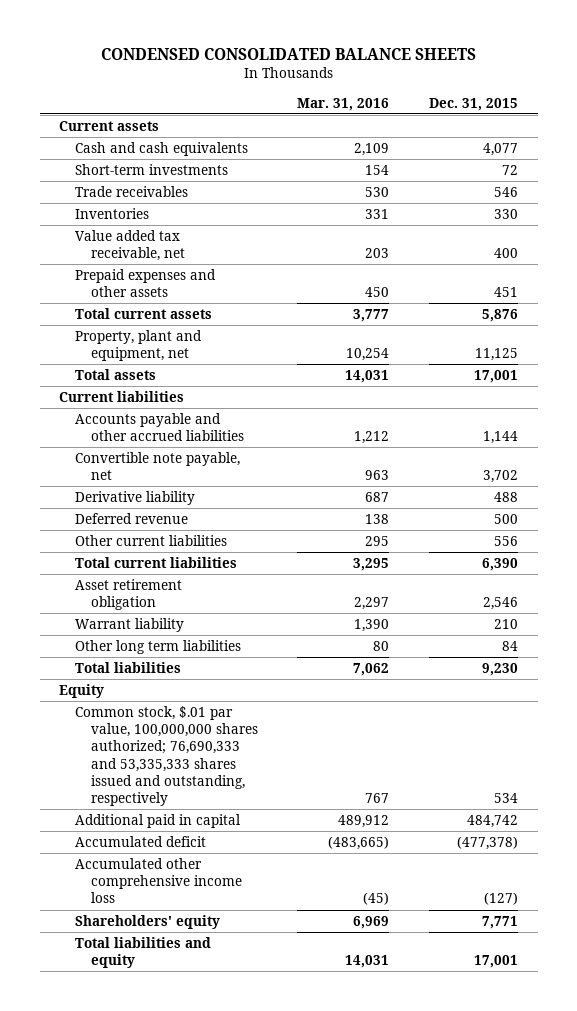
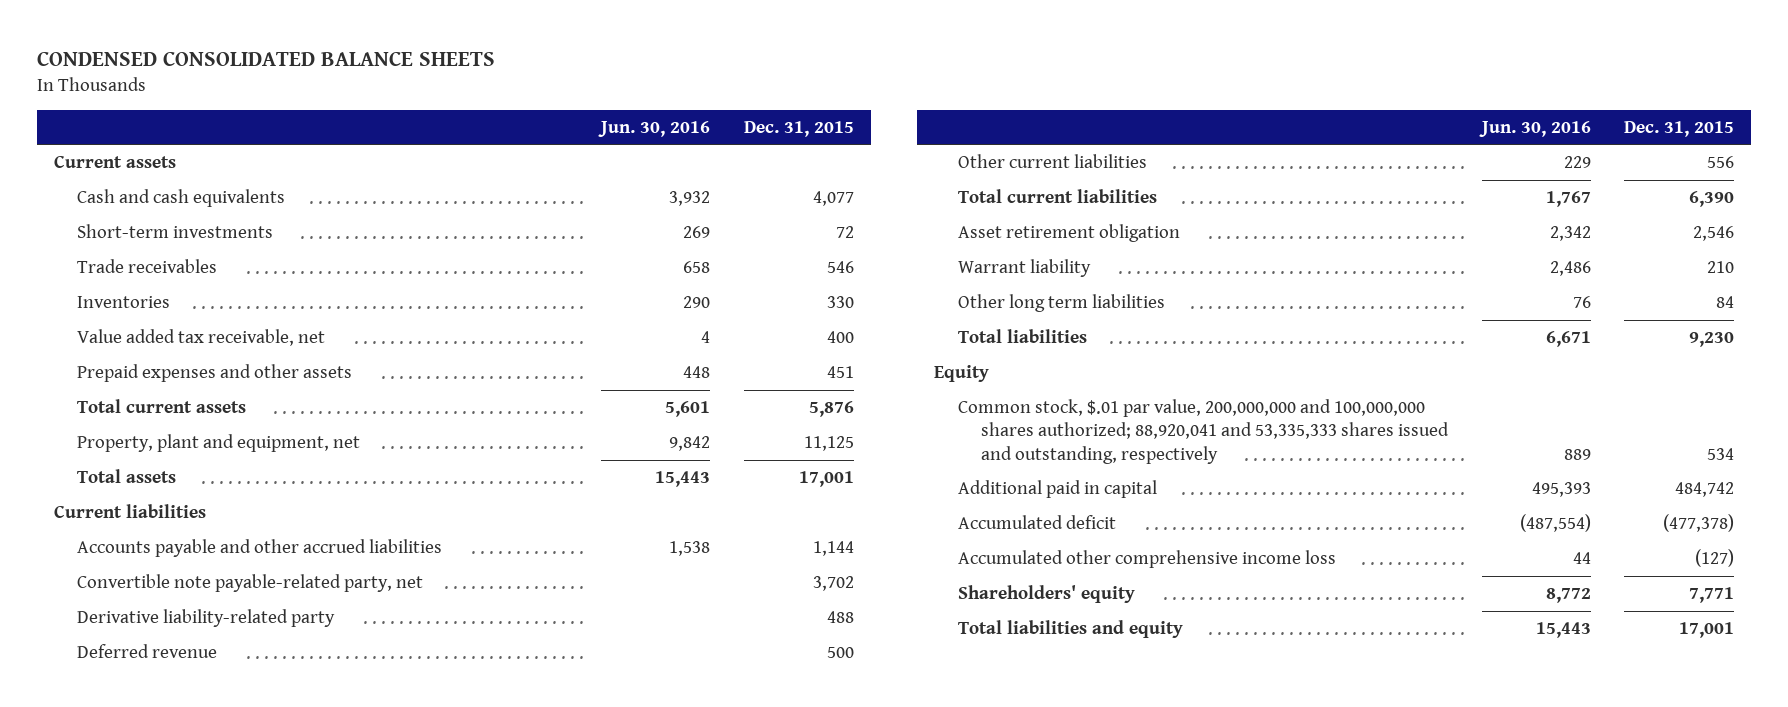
- | Mar. 31, 2016 | Dec. 31, 2015
+ | Jun. 30, 2016 | Dec. 31, 2015
- Convertible note payable, net | 963 | 3,702
- Derivative liability | 687 | 488
+ Convertible note payable-related party, net | | 3,702
+ Derivative liability-related party | | 488
- Common stock, $.01 par value, 100,000,000 shares authorized; 76,690,333 and 53,335,333 shares issued and outstanding, respectively | 767 | 534
+ Common stock, $.01 par value, 200,000,000 and 100,000,000 shares authorized; 88,920,041 and 53,335,333 shares issued and outstanding, respectively | 889 | 534

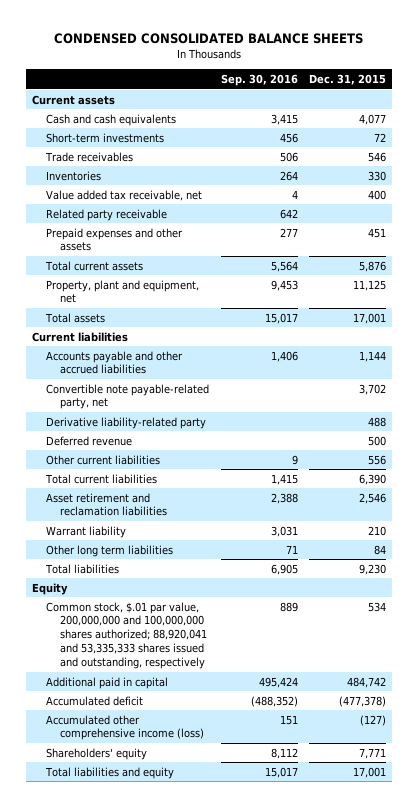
- | Jun. 30, 2016 | Dec. 31, 2015
+ | Sep. 30, 2016 | Dec. 31, 2015
+ Related party receivable | 642 |
- Asset retirement obligation | 2,342 | 2,546
+ Asset retirement and reclamation liabilities | 2,388 | 2,546
- Accumulated other comprehensive income loss | 44 | (127)
+ Accumulated other comprehensive income (loss) | 151 | (127)

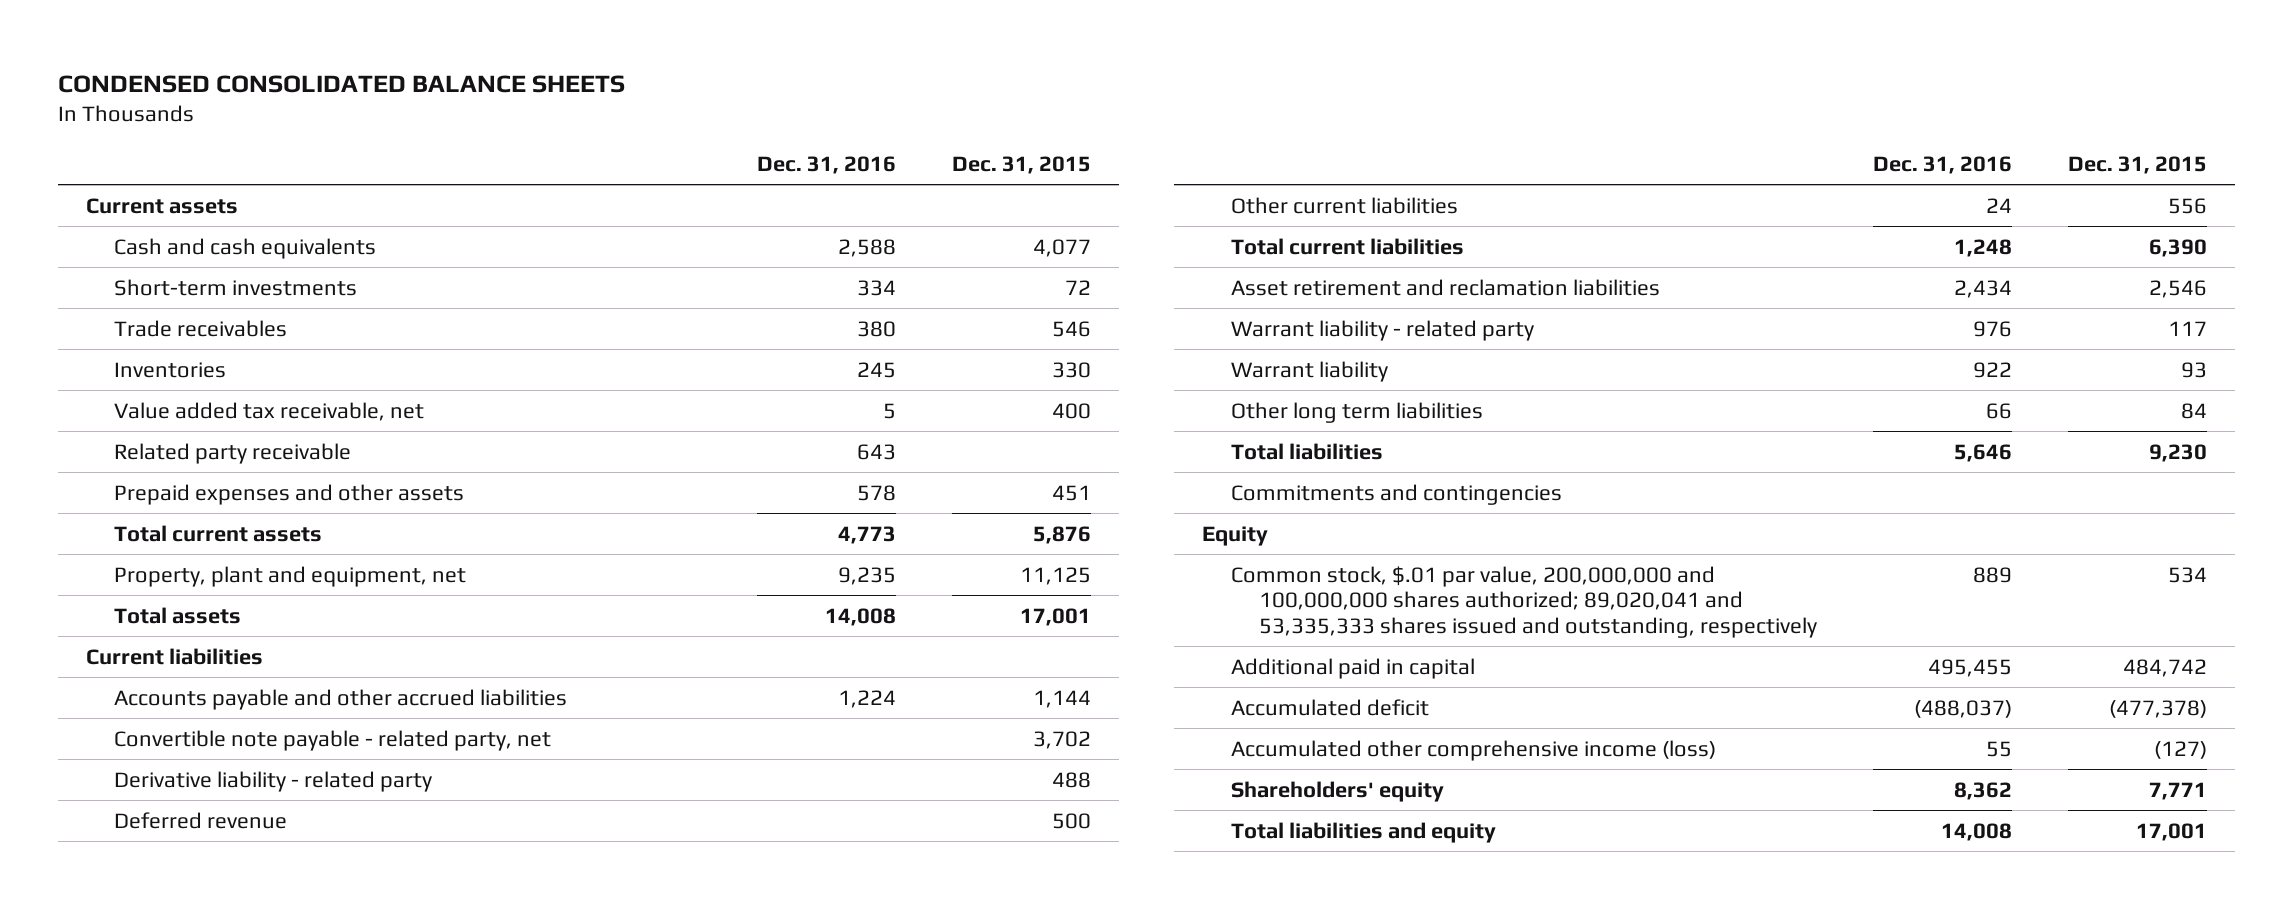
- | Sep. 30, 2016 | Dec. 31, 2015
+ | Dec. 31, 2016 | Dec. 31, 2015
- Convertible note payable-related party, net | | 3,702
- Derivative liability-related party | | 488
+ Convertible note payable - related party, net | | 3,702
+ Derivative liability - related party | | 488
- Warrant liability | 3,031 | 210
+ Warrant liability - related party | 976 | 117
+ Warrant liability | 922 | 93
+ Commitments and contingencies
- Common stock, $.01 par value, 200,000,000 and 100,000,000 shares authorized; 88,920,041 and 53,335,333 shares issued and outstanding, respectively | 889 | 534
+ Common stock, $.01 par value, 200,000,000 and 100,000,000 shares authorized; 89,020,041 and 53,335,333 shares issued and outstanding, respectively | 889 | 534

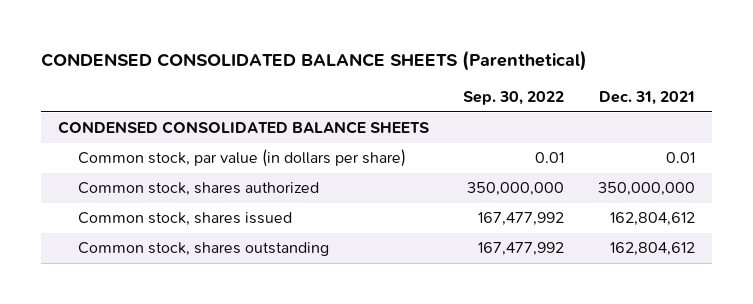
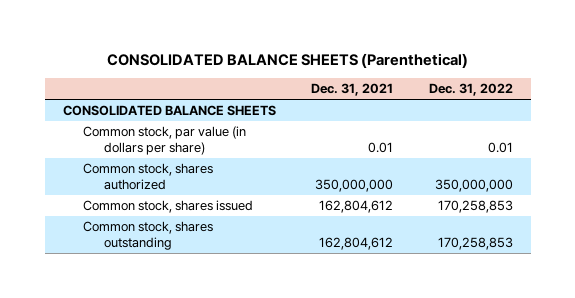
- CONDENSED CONSOLIDATED BALANCE SHEETS (Parenthetical)
+ CONSOLIDATED BALANCE SHEETS (Parenthetical)
- | Sep. 30, 2022 | Dec. 31, 2021
+ | Dec. 31, 2021 | Dec. 31, 2022
- CONDENSED CONSOLIDATED BALANCE SHEETS
+ CONSOLIDATED BALANCE SHEETS

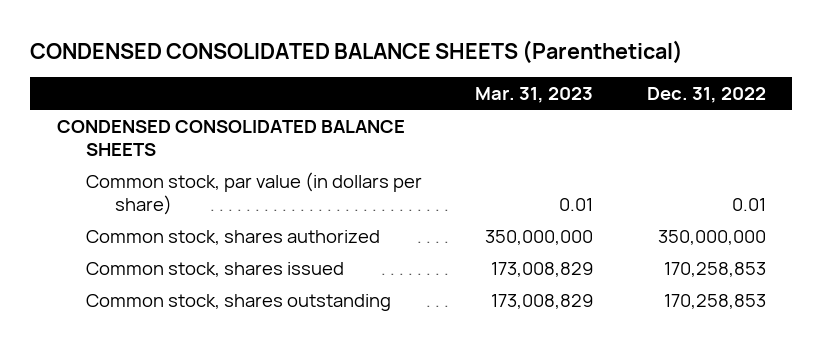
- CONSOLIDATED BALANCE SHEETS (Parenthetical)
+ CONDENSED CONSOLIDATED BALANCE SHEETS (Parenthetical)
- | Dec. 31, 2021 | Dec. 31, 2022
+ | Mar. 31, 2023 | Dec. 31, 2022
- CONSOLIDATED BALANCE SHEETS
+ CONDENSED CONSOLIDATED BALANCE SHEETS

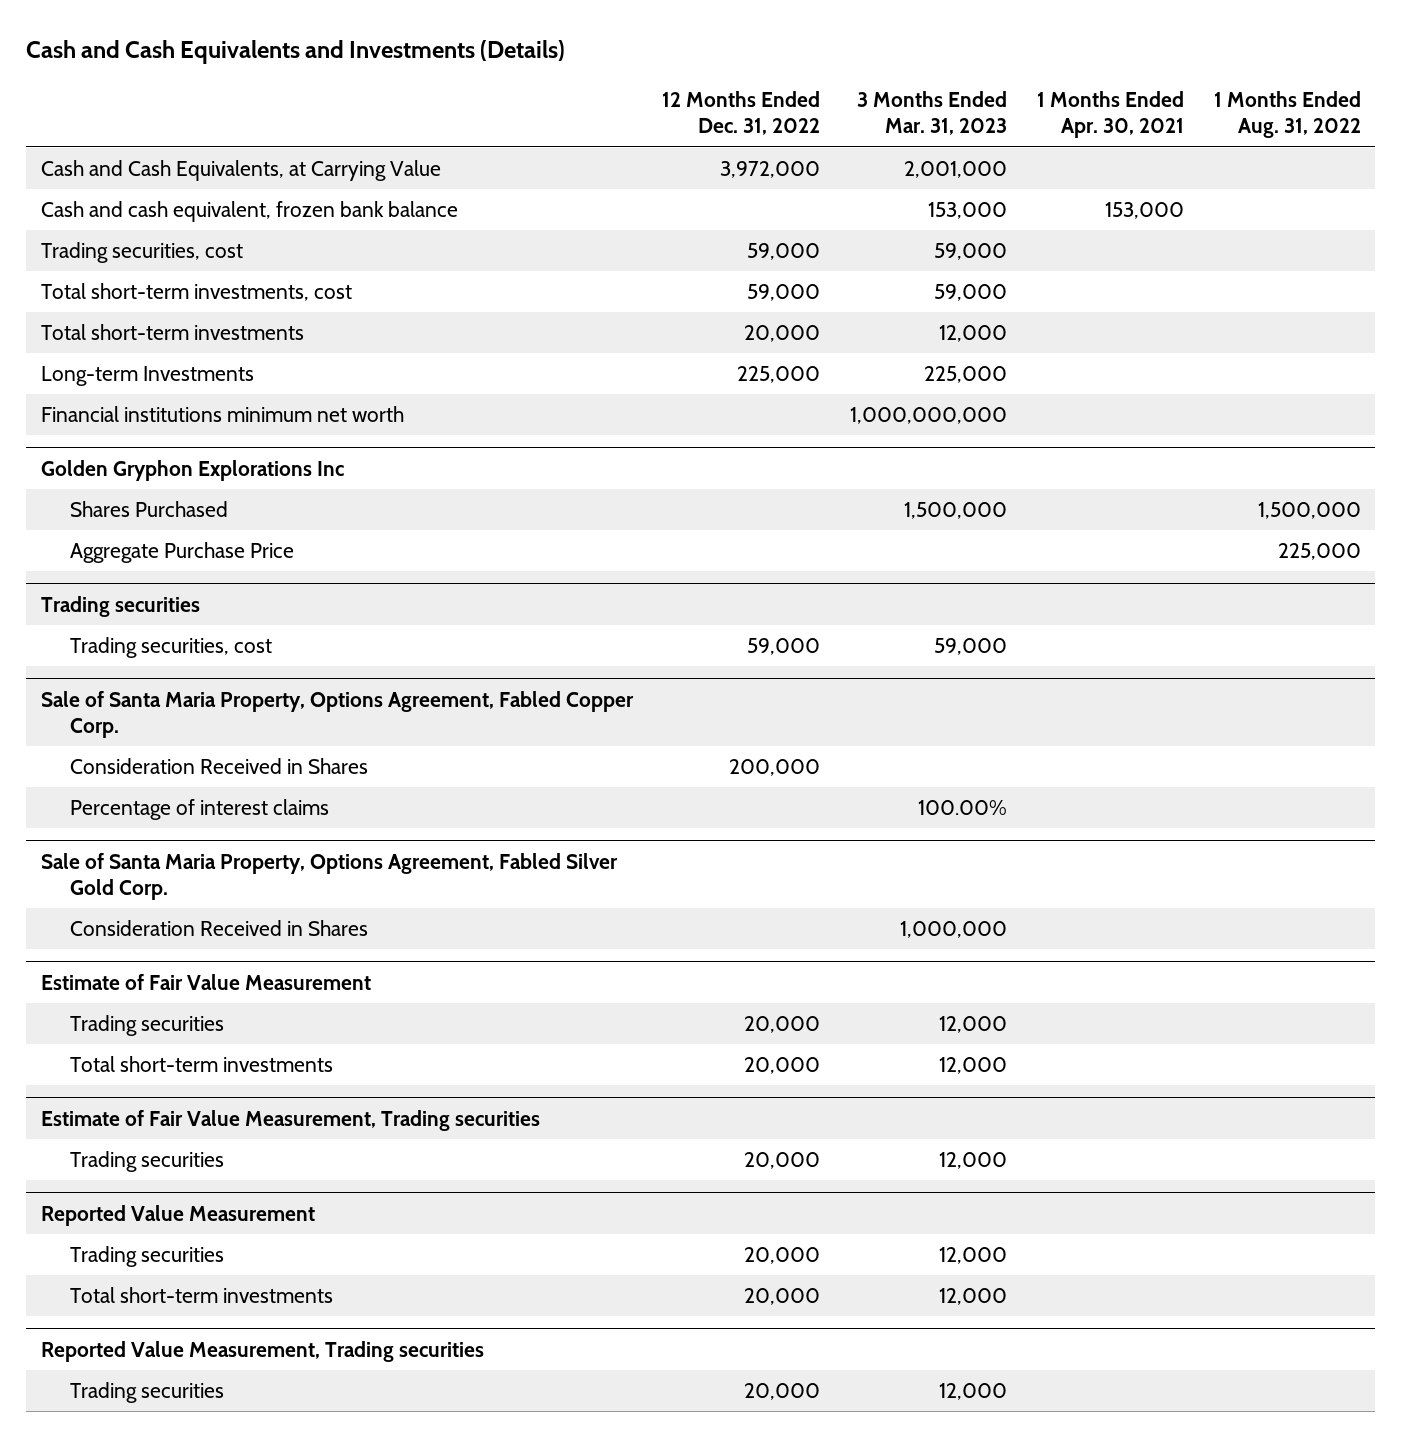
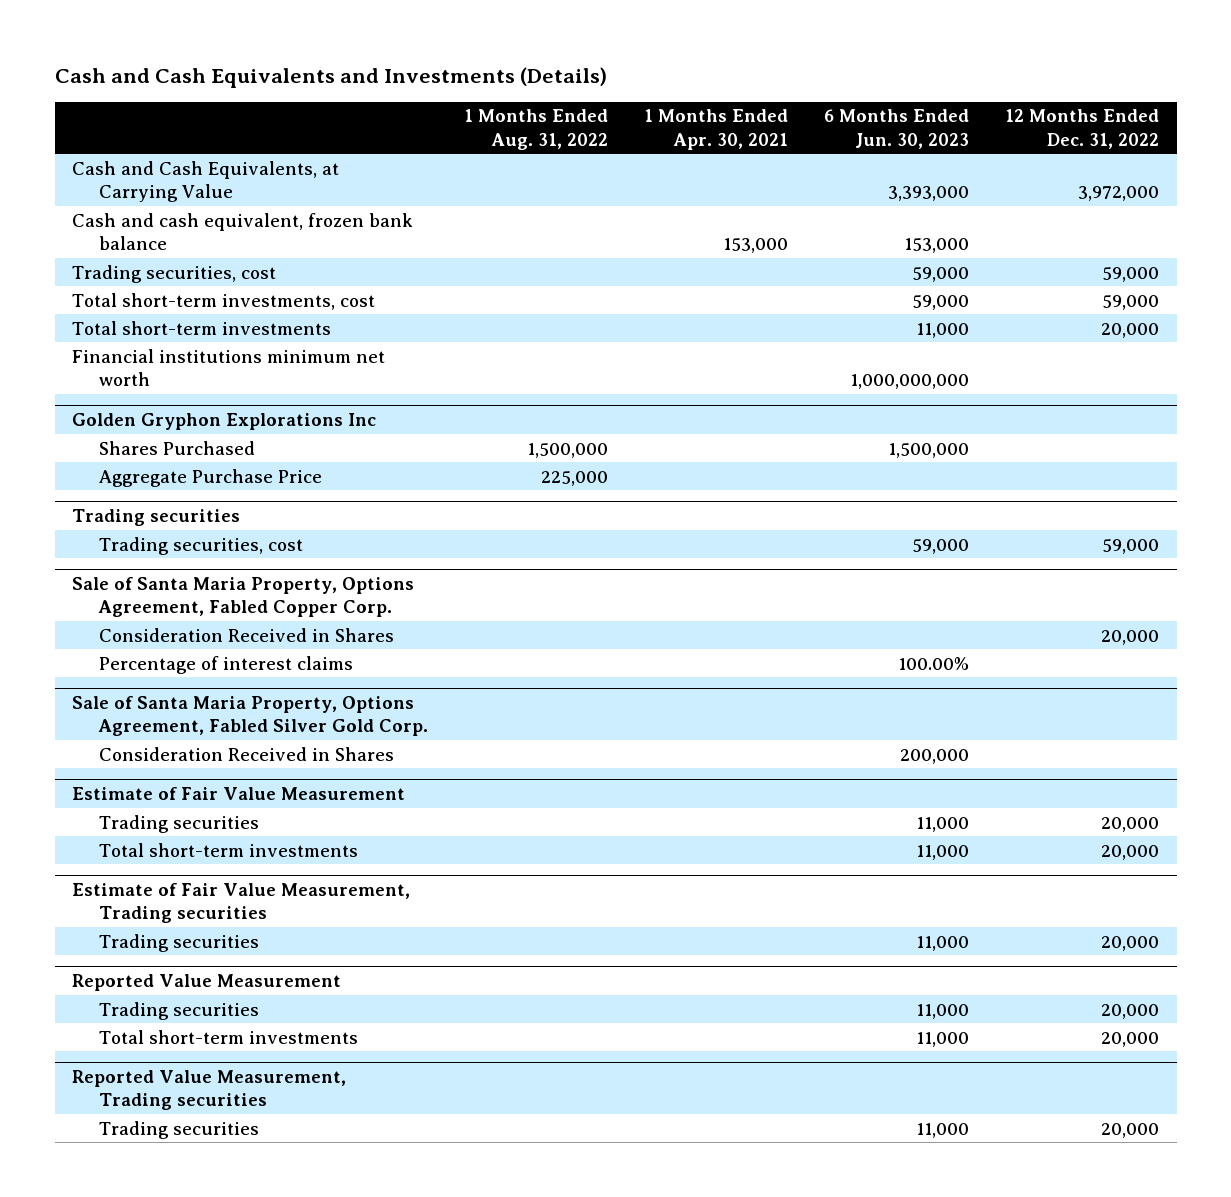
- | 12 Months Ended Dec. 31, 2022 | 3 Months Ended Mar. 31, 2023 | 1 Months Ended Apr. 30, 2021 | 1 Months Ended Aug. 31, 2022
+ | 1 Months Ended Aug. 31, 2022 | 1 Months Ended Apr. 30, 2021 | 6 Months Ended Jun. 30, 2023 | 12 Months Ended Dec. 31, 2022
- Long-term Investments | 225,000 | 225,000 | |
@ Sale of Santa Maria Property, Options Agreement, Fabled Copper Corp.
- Consideration Received in Shares | 200,000 | | |
+ Consideration Received in Shares | | | | 20,000

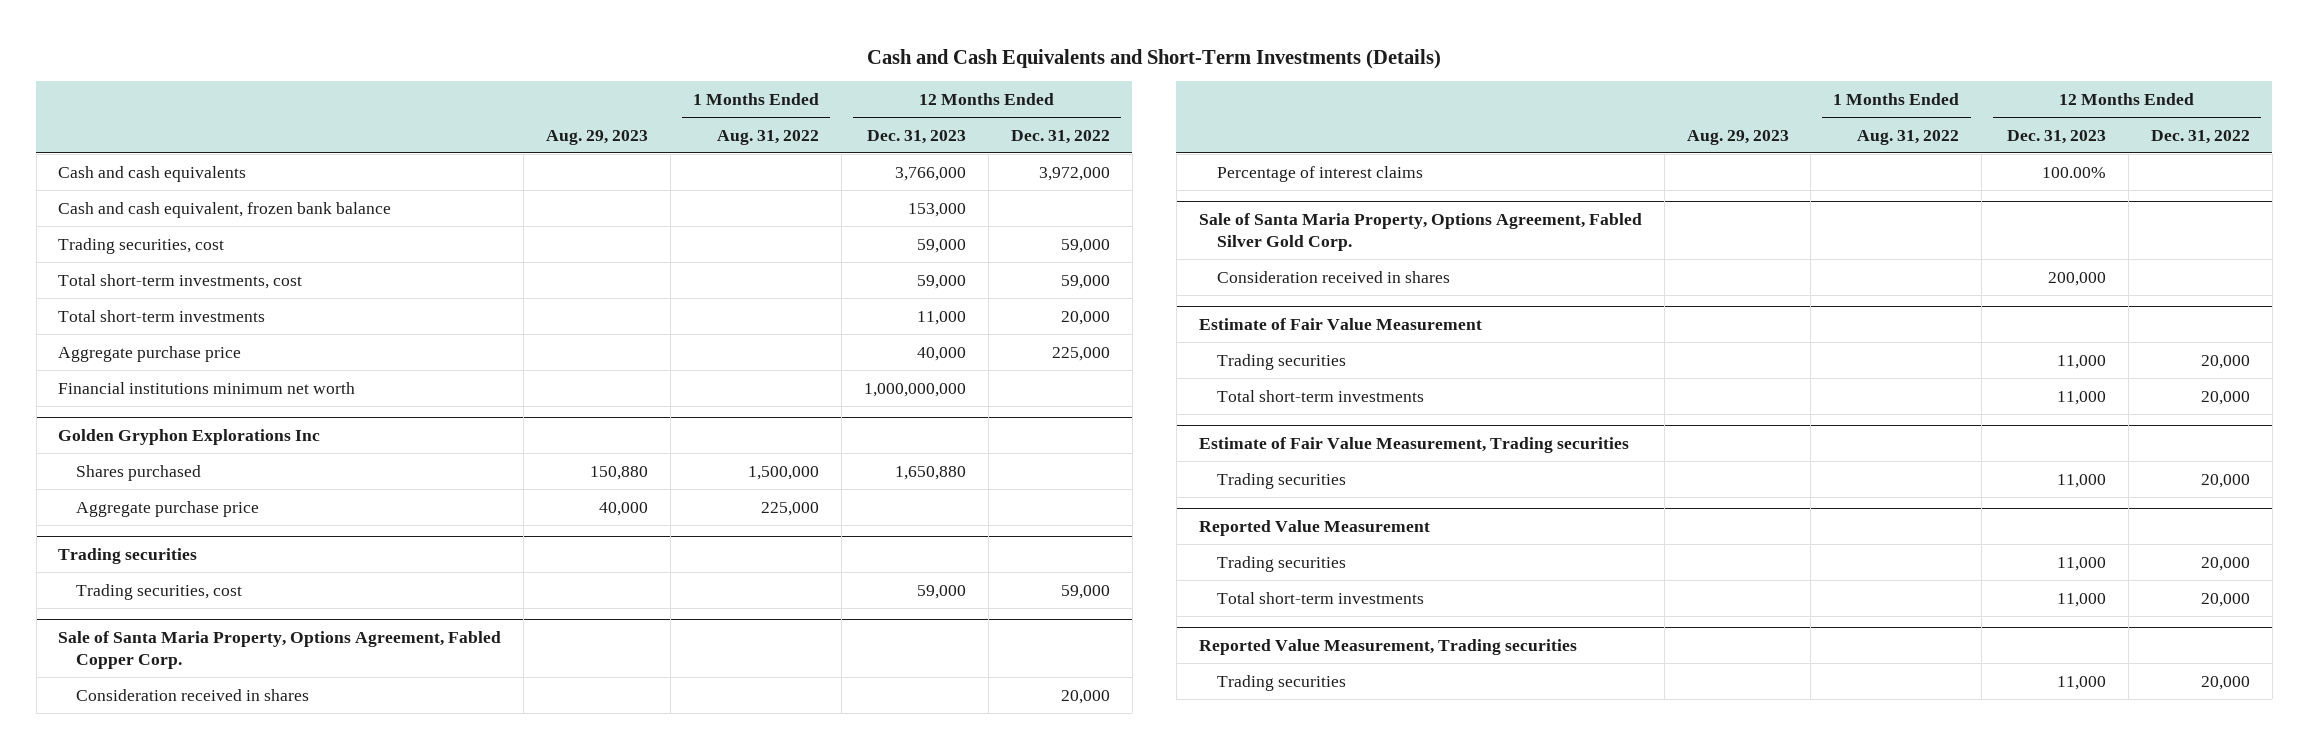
- Cash and Cash Equivalents and Investments (Details)
+ Cash and Cash Equivalents and Short-Term Investments (Details)
- | 1 Months Ended Aug. 31, 2022 | 1 Months Ended Apr. 30, 2021 | 6 Months Ended Jun. 30, 2023 | 12 Months Ended Dec. 31, 2022
+ | Aug. 29, 2023 | 1 Months Ended Aug. 31, 2022 | 12 Months Ended Dec. 31, 2023 | 12 Months Ended Dec. 31, 2022
- Cash and Cash Equivalents, at Carrying Value | | | 3,393,000 | 3,972,000
+ Cash and cash equivalents | | | 3,766,000 | 3,972,000
+ Aggregate purchase price | | | 40,000 | 225,000
@ Golden Gryphon Explorations Inc
- Shares Purchased | 1,500,000 | | 1,500,000 |
- Aggregate Purchase Price | 225,000 | | |
+ Shares purchased | 150,880 | 1,500,000 | 1,650,880 |
+ Aggregate purchase price | 40,000 | 225,000 | |
@ Sale of Santa Maria Property, Options Agreement, Fabled Copper Corp.
- Consideration Received in Shares | | | | 20,000
+ Consideration received in shares | | | | 20,000
@ Sale of Santa Maria Property, Options Agreement, Fabled Silver Gold Corp.
- Consideration Received in Shares | | | 200,000 |
+ Consideration received in shares | | | 200,000 |

